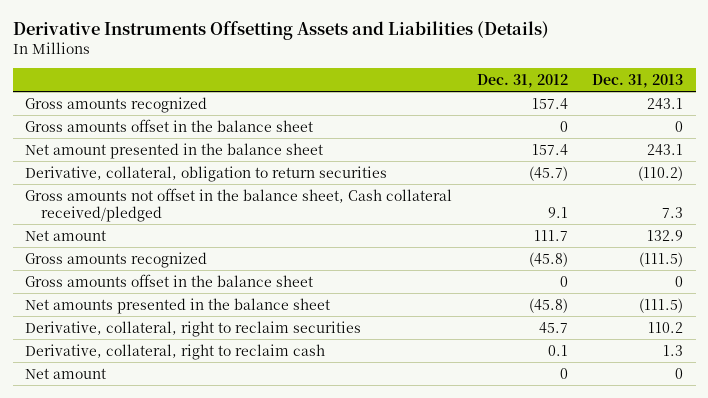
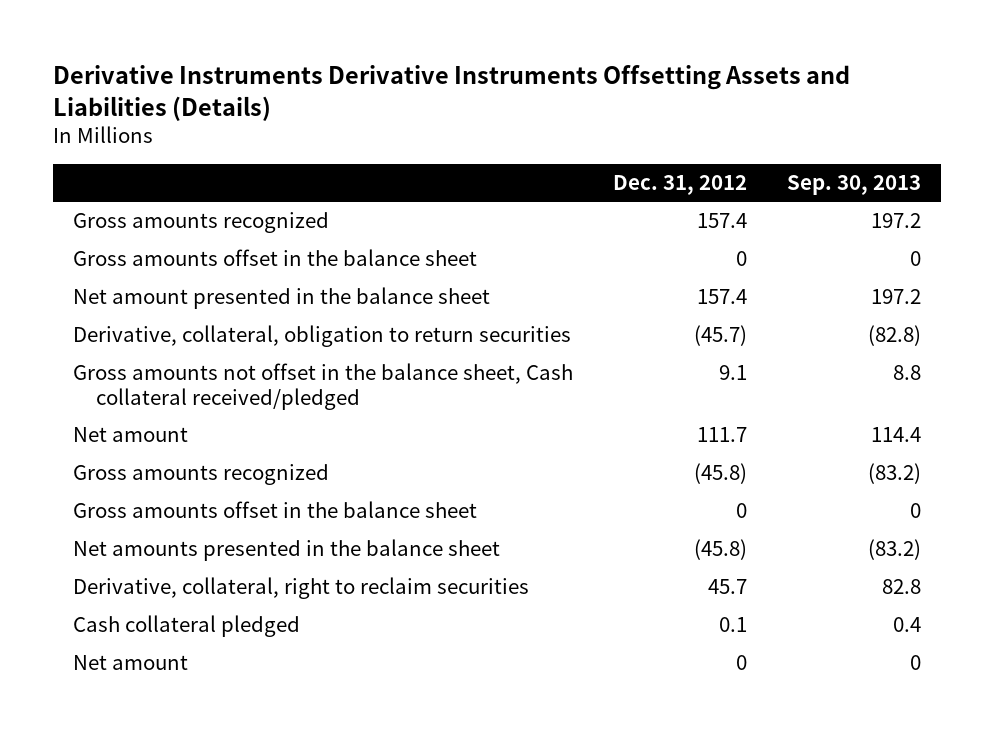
- Derivative Instruments Offsetting Assets and Liabilities (Details)
+ Derivative Instruments Derivative Instruments Offsetting Assets and Liabilities (Details)
- | Dec. 31, 2012 | Dec. 31, 2013
+ | Dec. 31, 2012 | Sep. 30, 2013
- Derivative, collateral, right to reclaim cash | 0.1 | 1.3
+ Cash collateral pledged | 0.1 | 0.4

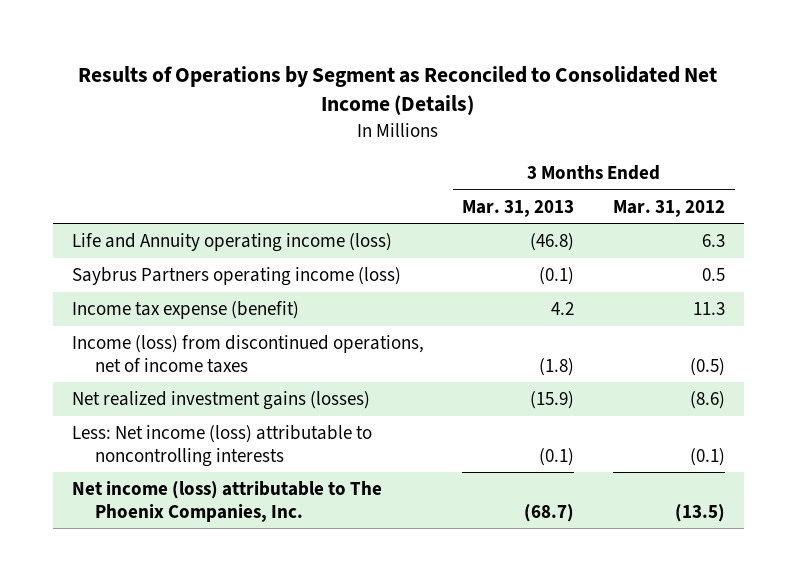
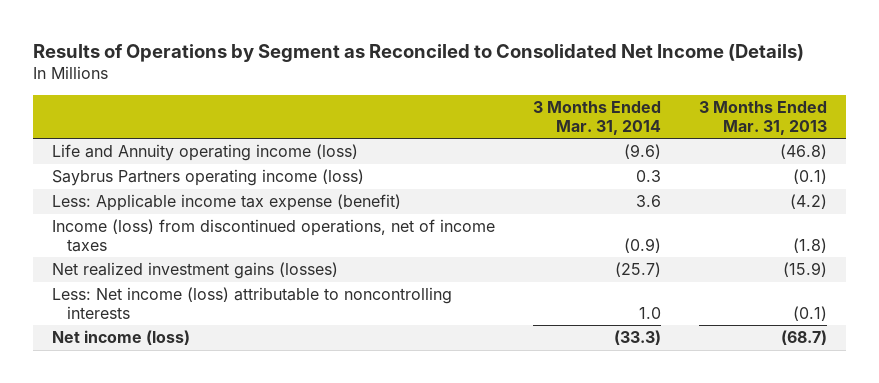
- | 3 Months Ended Mar. 31, 2013 | 3 Months Ended Mar. 31, 2012
+ | 3 Months Ended Mar. 31, 2014 | 3 Months Ended Mar. 31, 2013
- Income tax expense (benefit) | 4.2 | 11.3
+ Less: Applicable income tax expense (benefit) | 3.6 | (4.2)
- Net income (loss) attributable to The Phoenix Companies, Inc. | (68.7) | (13.5)
+ Net income (loss) | (33.3) | (68.7)

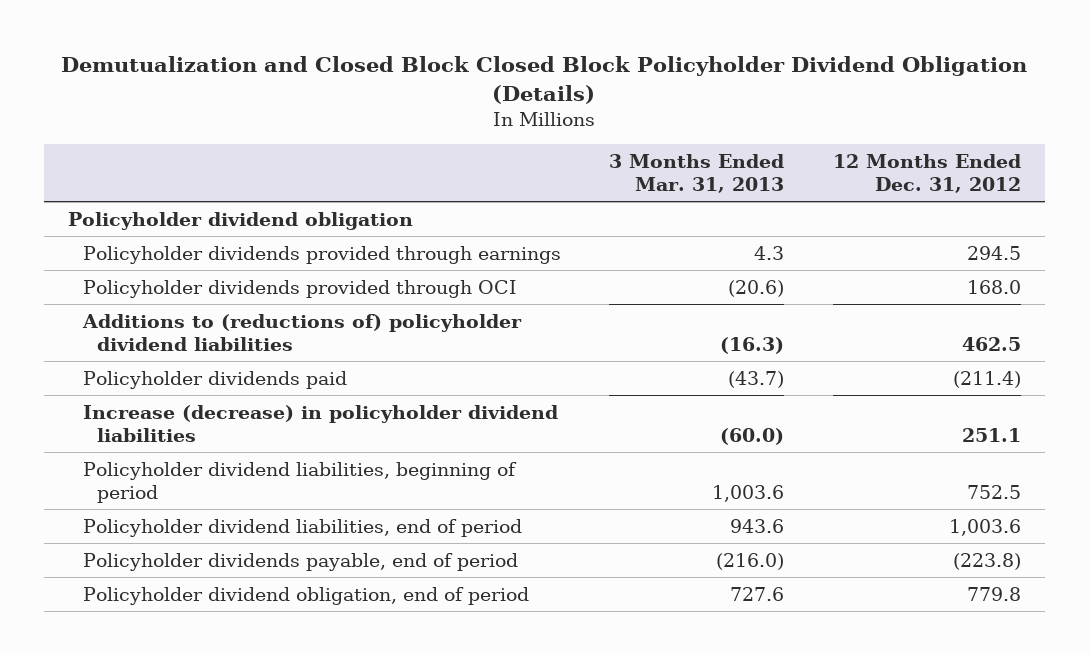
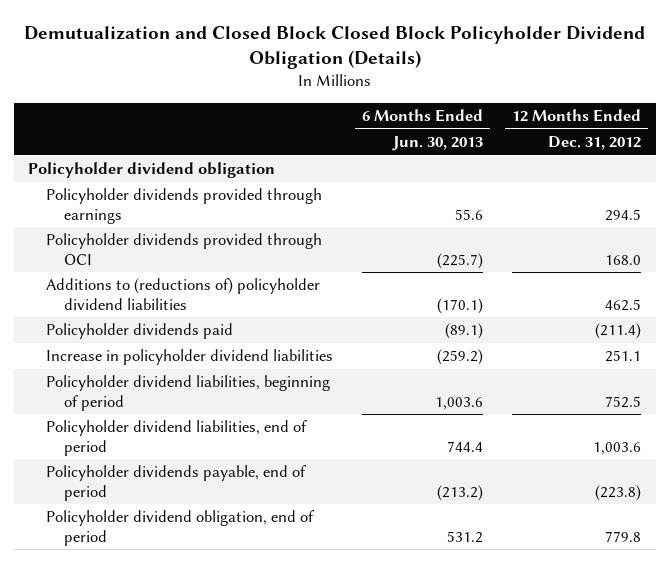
- | 3 Months Ended Mar. 31, 2013 | 12 Months Ended Dec. 31, 2012
+ | 6 Months Ended Jun. 30, 2013 | 12 Months Ended Dec. 31, 2012
- Increase (decrease) in policyholder dividend liabilities | (60.0) | 251.1
+ Increase in policyholder dividend liabilities | (259.2) | 251.1

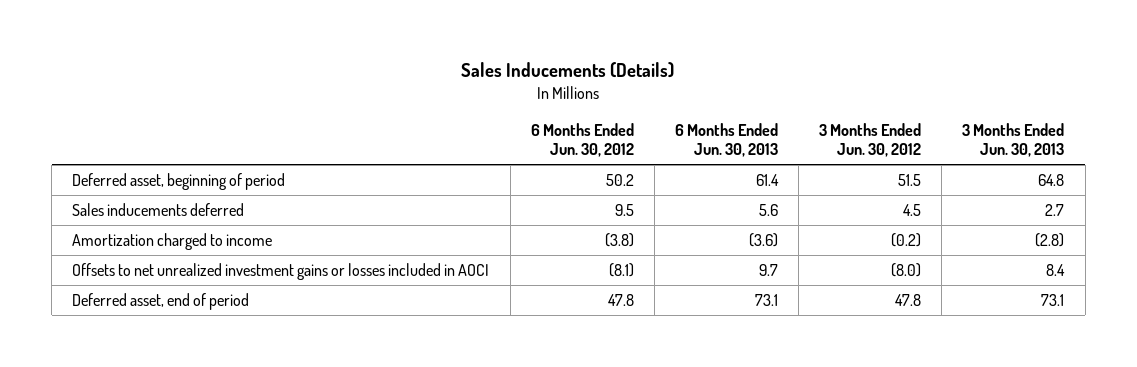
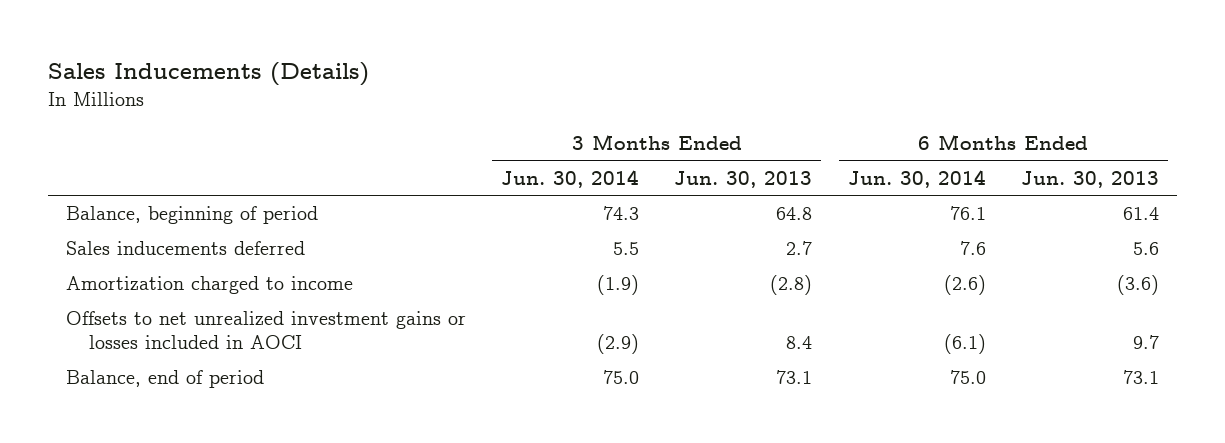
- | 6 Months Ended Jun. 30, 2012 | 6 Months Ended Jun. 30, 2013 | 3 Months Ended Jun. 30, 2012 | 3 Months Ended Jun. 30, 2013
+ | 3 Months Ended Jun. 30, 2014 | 3 Months Ended Jun. 30, 2013 | 6 Months Ended Jun. 30, 2014 | 6 Months Ended Jun. 30, 2013
- Deferred asset, beginning of period | 50.2 | 61.4 | 51.5 | 64.8
+ Balance, beginning of period | 74.3 | 64.8 | 76.1 | 61.4
- Deferred asset, end of period | 47.8 | 73.1 | 47.8 | 73.1
+ Balance, end of period | 75.0 | 73.1 | 75.0 | 73.1

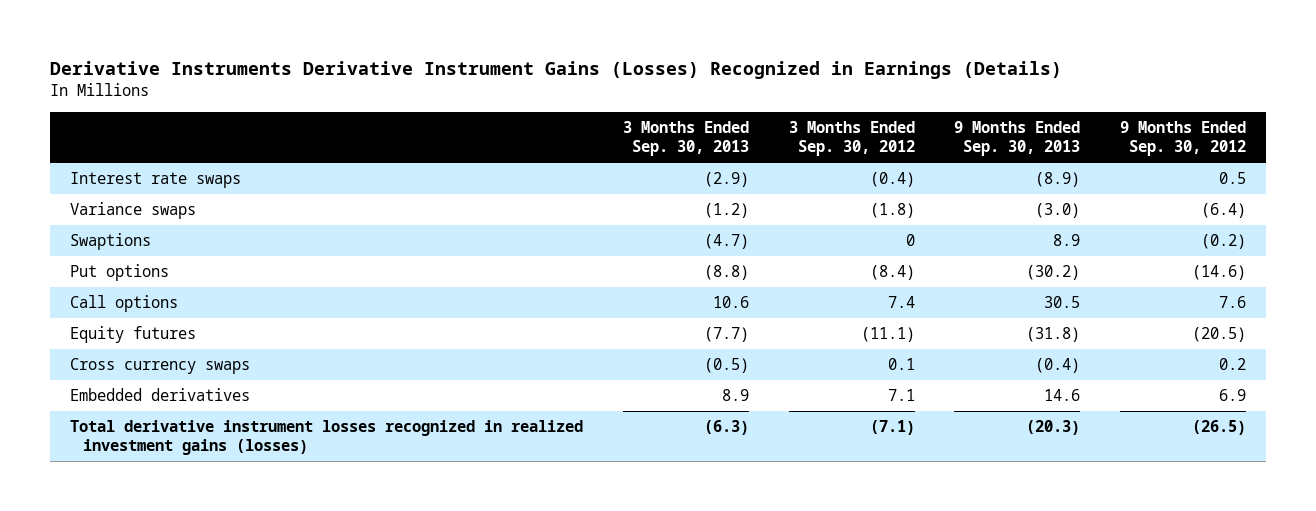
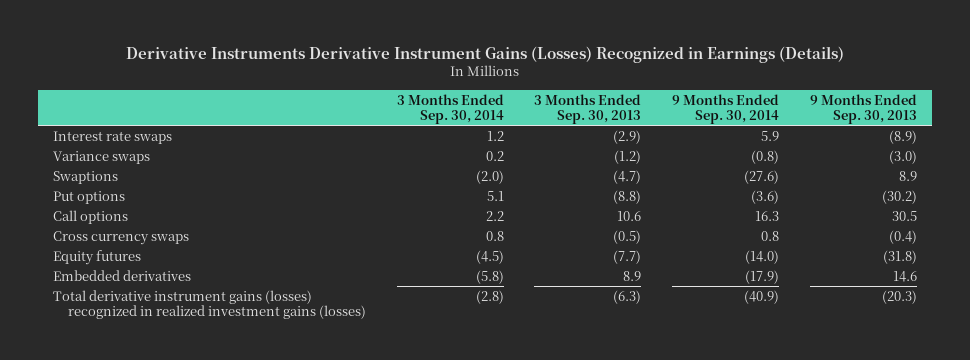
- | 3 Months Ended Sep. 30, 2013 | 3 Months Ended Sep. 30, 2012 | 9 Months Ended Sep. 30, 2013 | 9 Months Ended Sep. 30, 2012
+ | 3 Months Ended Sep. 30, 2014 | 3 Months Ended Sep. 30, 2013 | 9 Months Ended Sep. 30, 2014 | 9 Months Ended Sep. 30, 2013
moved down: Equity futures | (4.5) | (7.7) | (14.0) | (31.8)
- Total derivative instrument losses recognized in realized investment gains (losses) | (6.3) | (7.1) | (20.3) | (26.5)
+ Total derivative instrument gains (losses) recognized in realized investment gains (losses) | (2.8) | (6.3) | (40.9) | (20.3)

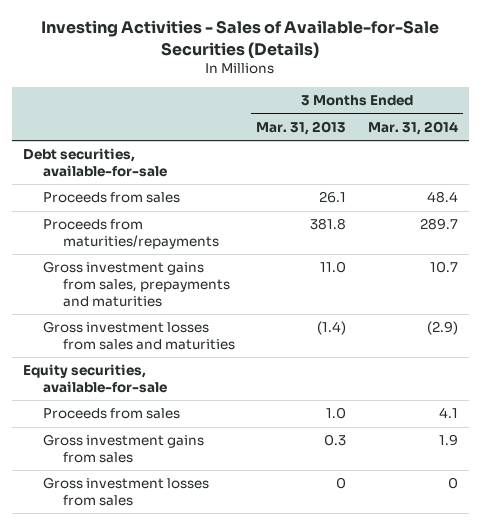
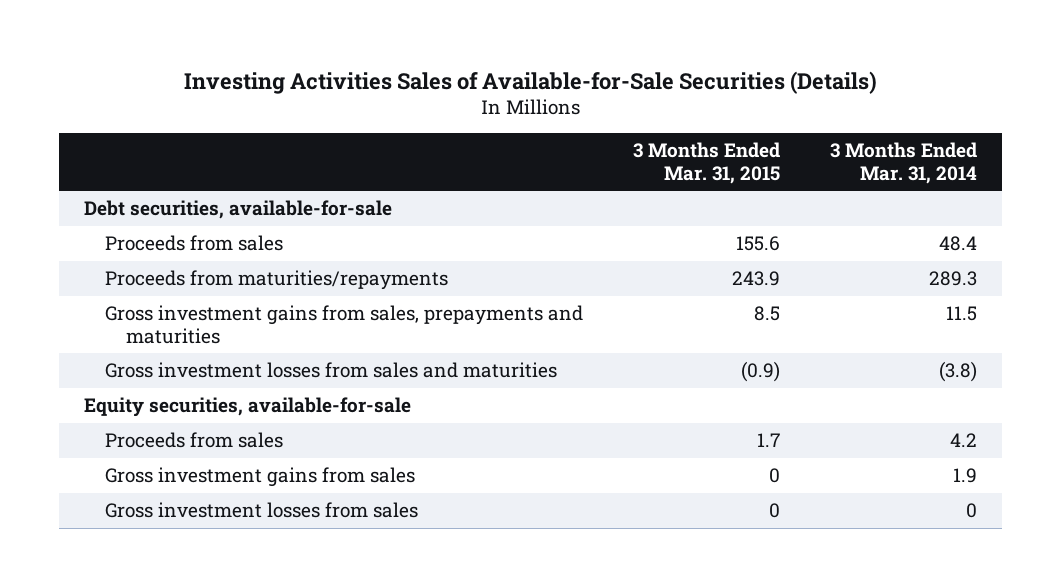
- Investing Activities - Sales of Available-for-Sale Securities (Details)
+ Investing Activities Sales of Available-for-Sale Securities (Details)
- | 3 Months Ended Mar. 31, 2013 | 3 Months Ended Mar. 31, 2014
+ | 3 Months Ended Mar. 31, 2015 | 3 Months Ended Mar. 31, 2014
- Proceeds from maturities/repayments | 381.8 | 289.7
- Gross investment gains from sales, prepayments and maturities | 11.0 | 10.7
- Gross investment losses from sales and maturities | (1.4) | (2.9)
+ Proceeds from maturities/repayments | 243.9 | 289.3
+ Gross investment gains from sales, prepayments and maturities | 8.5 | 11.5
+ Gross investment losses from sales and maturities | (0.9) | (3.8)
- Proceeds from sales | 1.0 | 4.1
+ Proceeds from sales | 1.7 | 4.2

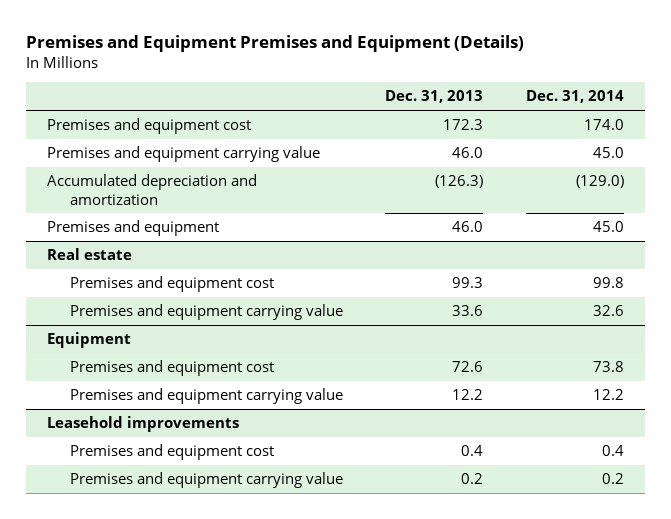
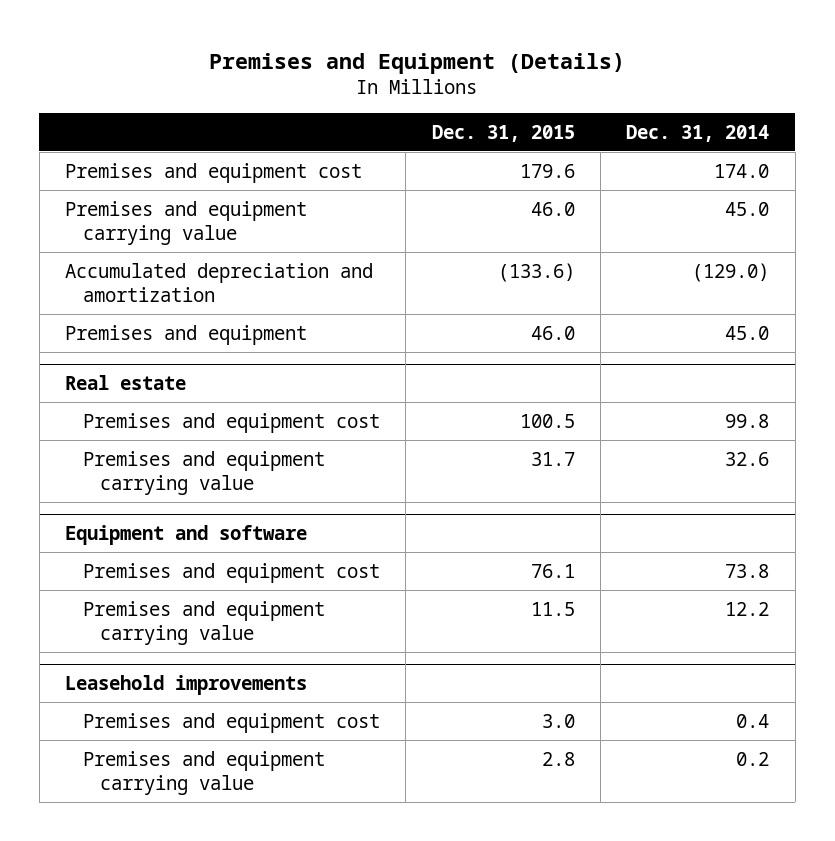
- Premises and Equipment Premises and Equipment (Details)
+ Premises and Equipment (Details)
- | Dec. 31, 2013 | Dec. 31, 2014
+ | Dec. 31, 2015 | Dec. 31, 2014
- Equipment
+ Equipment and software

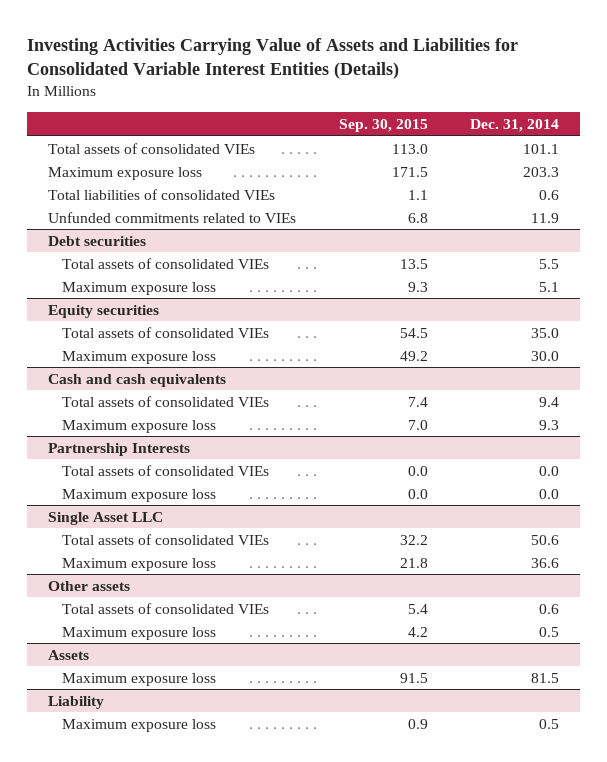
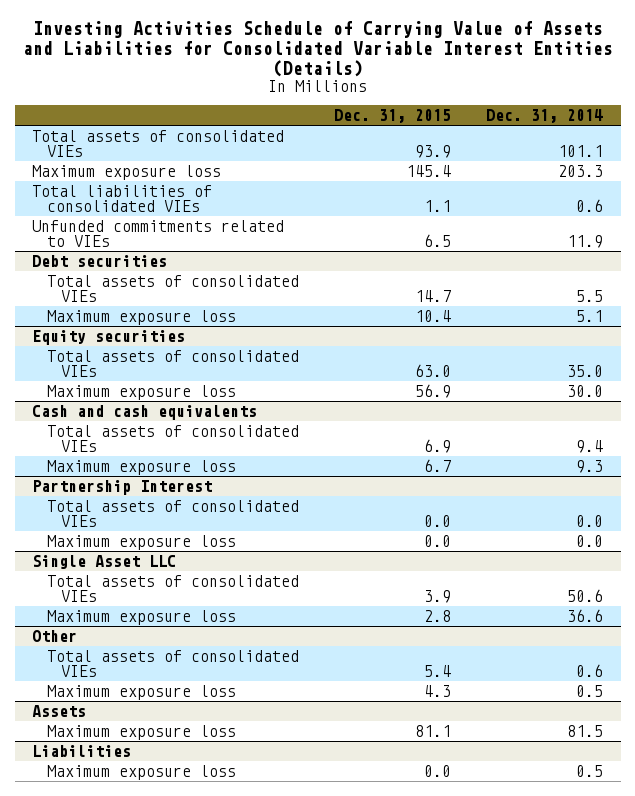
- Investing Activities Carrying Value of Assets and Liabilities for Consolidated Variable Interest Entities (Details)
+ Investing Activities Schedule of Carrying Value of Assets and Liabilities for Consolidated Variable Interest Entities (Details)
- | Sep. 30, 2015 | Dec. 31, 2014
+ | Dec. 31, 2015 | Dec. 31, 2014
- Partnership Interests
+ Partnership Interest
- Other assets
+ Other
- Liability
+ Liabilities

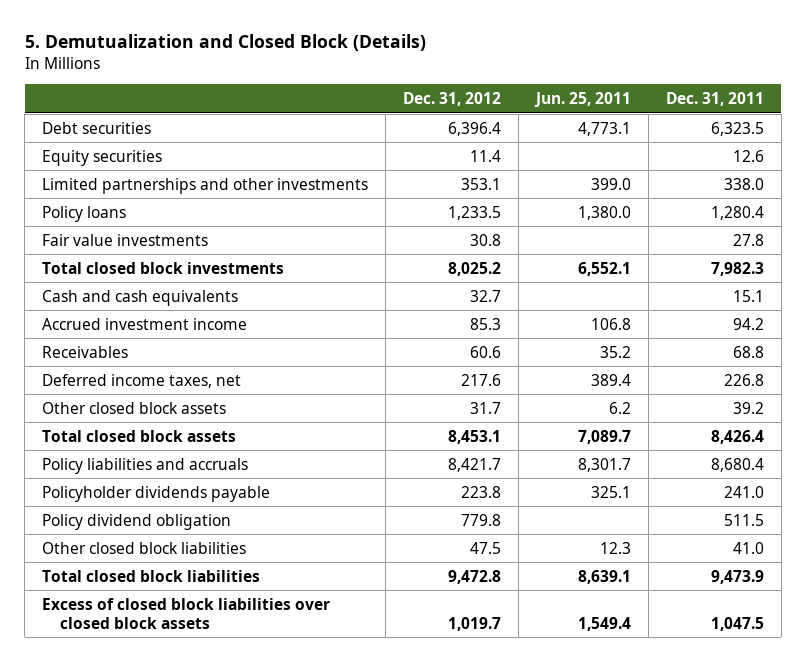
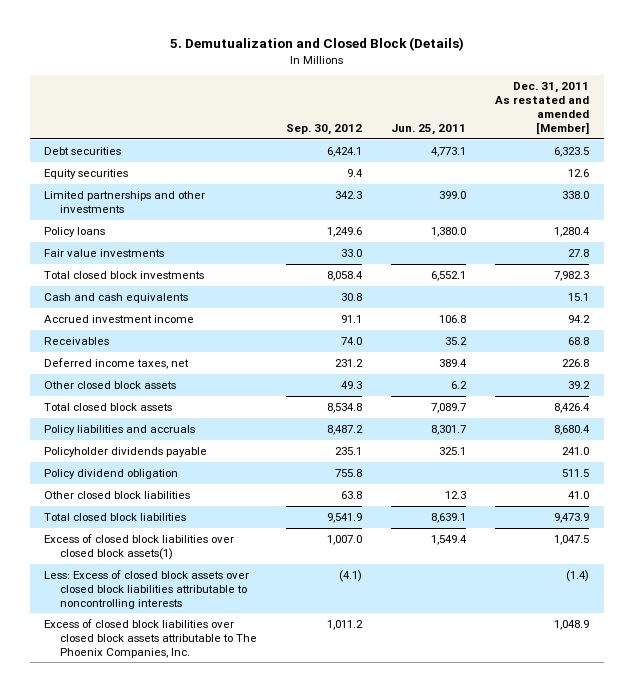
- | Dec. 31, 2012 | Jun. 25, 2011 | Dec. 31, 2011
+ | Sep. 30, 2012 | Jun. 25, 2011 | Dec. 31, 2011 As restated and amended [Member]
- Excess of closed block liabilities over closed block assets | 1,019.7 | 1,549.4 | 1,047.5
+ Excess of closed block liabilities over closed block assets(1) | 1,007.0 | 1,549.4 | 1,047.5
+ Less: Excess of closed block assets over closed block liabilities attributable to noncontrolling interests | (4.1) | | (1.4)
+ Excess of closed block liabilities over closed block assets attributable to The Phoenix Companies, Inc. | 1,011.2 | | 1,048.9

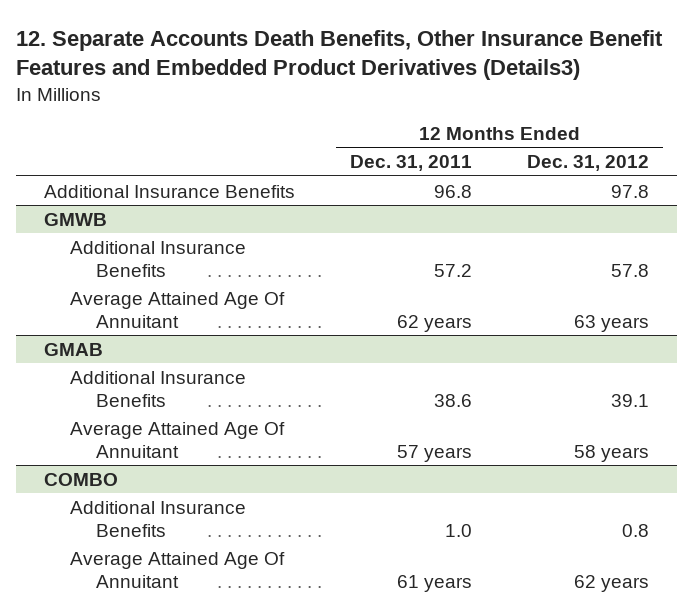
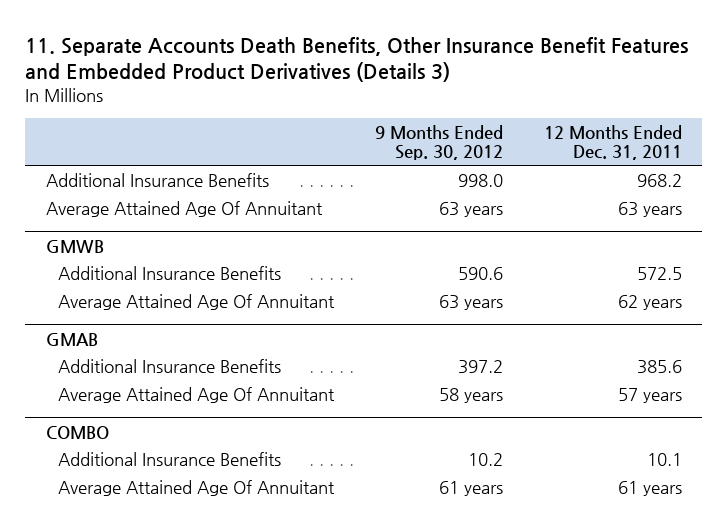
- 12. Separate Accounts Death Benefits, Other Insurance Benefit Features and Embedded Product Derivatives (Details3)
+ 11. Separate Accounts Death Benefits, Other Insurance Benefit Features and Embedded Product Derivatives (Details 3)
- | 12 Months Ended Dec. 31, 2011 | 12 Months Ended Dec. 31, 2012
+ | 9 Months Ended Sep. 30, 2012 | 12 Months Ended Dec. 31, 2011
- Additional Insurance Benefits | 96.8 | 97.8
+ Additional Insurance Benefits | 998.0 | 968.2
+ Average Attained Age Of Annuitant | 63 years | 63 years
@ GMWB
- Additional Insurance Benefits | 57.2 | 57.8
+ Additional Insurance Benefits | 590.6 | 572.5
@ GMAB
- Additional Insurance Benefits | 38.6 | 39.1
+ Additional Insurance Benefits | 397.2 | 385.6
@ COMBO
- Additional Insurance Benefits | 1.0 | 0.8
+ Additional Insurance Benefits | 10.2 | 10.1

